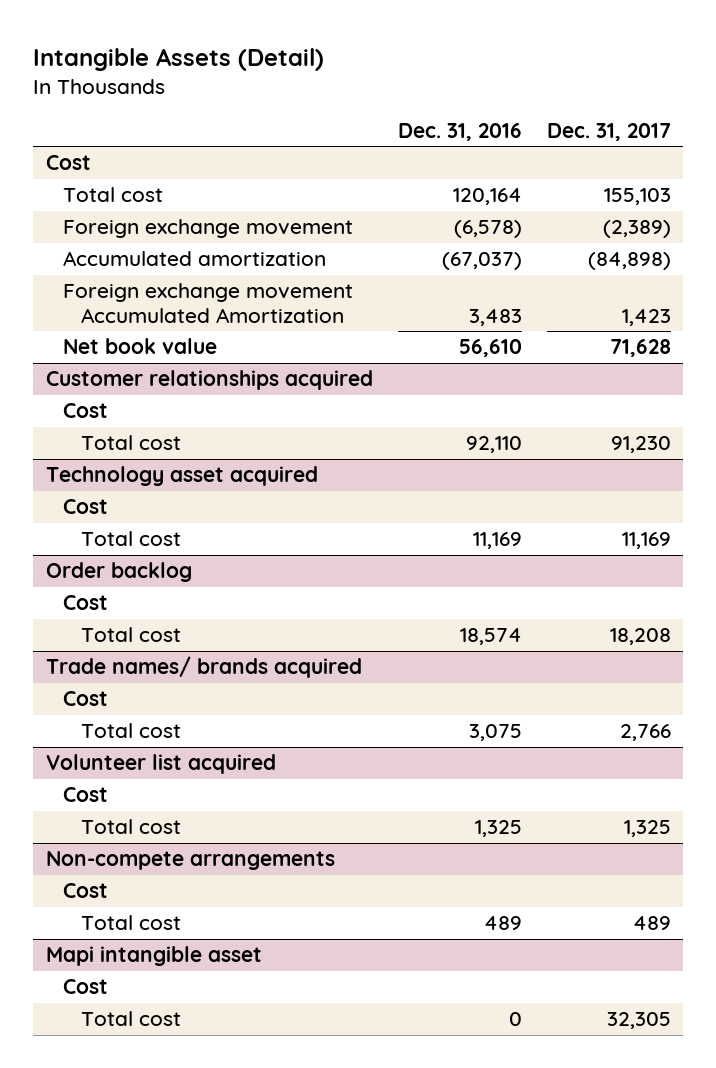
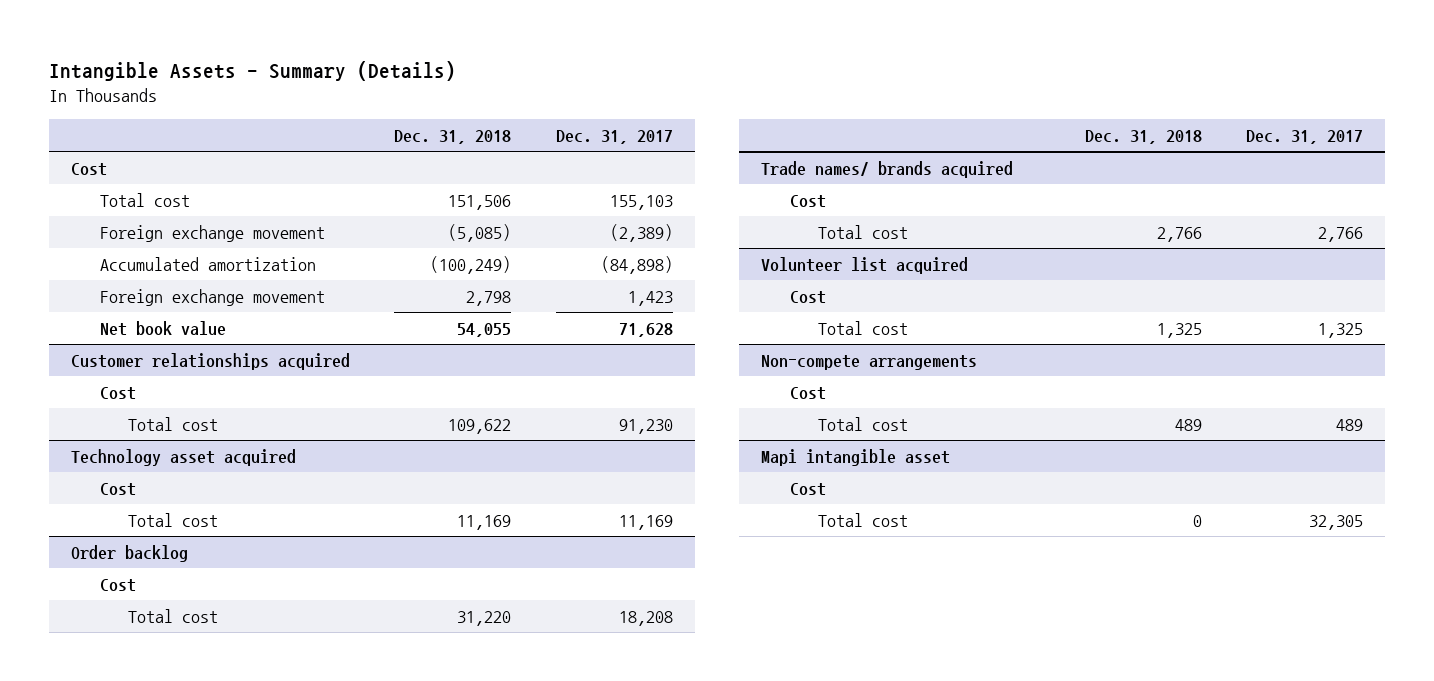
- Intangible Assets (Detail)
+ Intangible Assets - Summary (Details)
- | Dec. 31, 2016 | Dec. 31, 2017
+ | Dec. 31, 2018 | Dec. 31, 2017
- Foreign exchange movement Accumulated Amortization | 3,483 | 1,423
+ Foreign exchange movement | 2,798 | 1,423

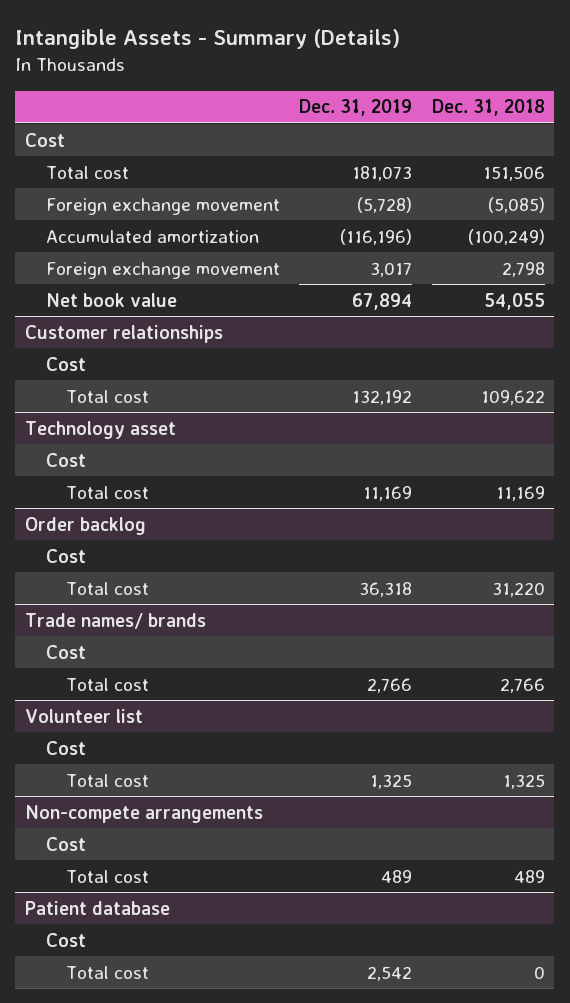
- | Dec. 31, 2018 | Dec. 31, 2017
+ | Dec. 31, 2019 | Dec. 31, 2018
- Customer relationships acquired
+ Customer relationships
- Technology asset acquired
+ Technology asset
- Trade names/ brands acquired
+ Trade names/ brands
- Volunteer list acquired
+ Volunteer list
- Mapi intangible asset
+ Patient database

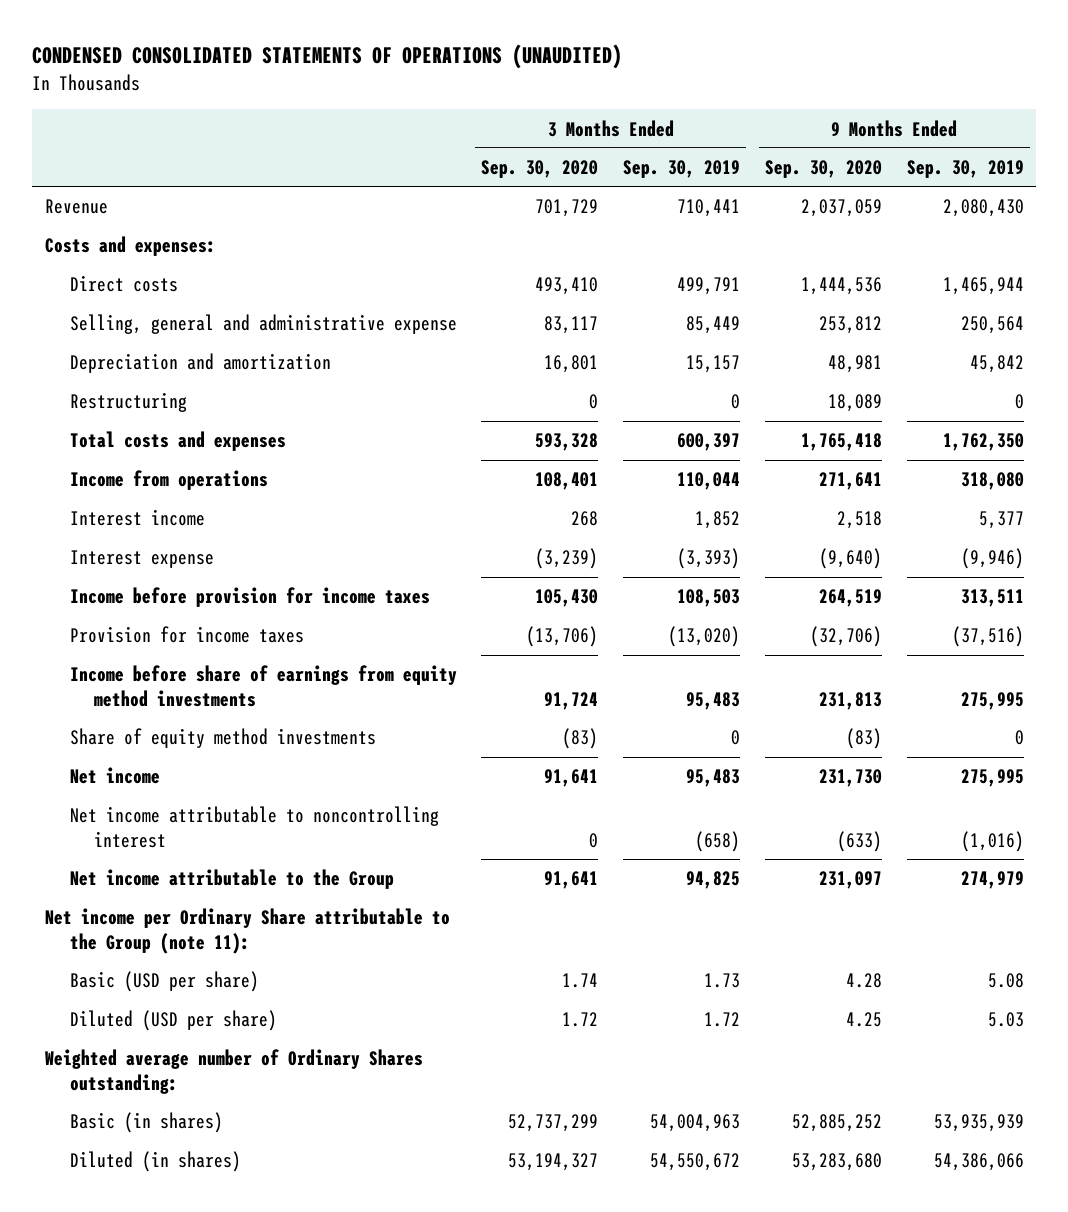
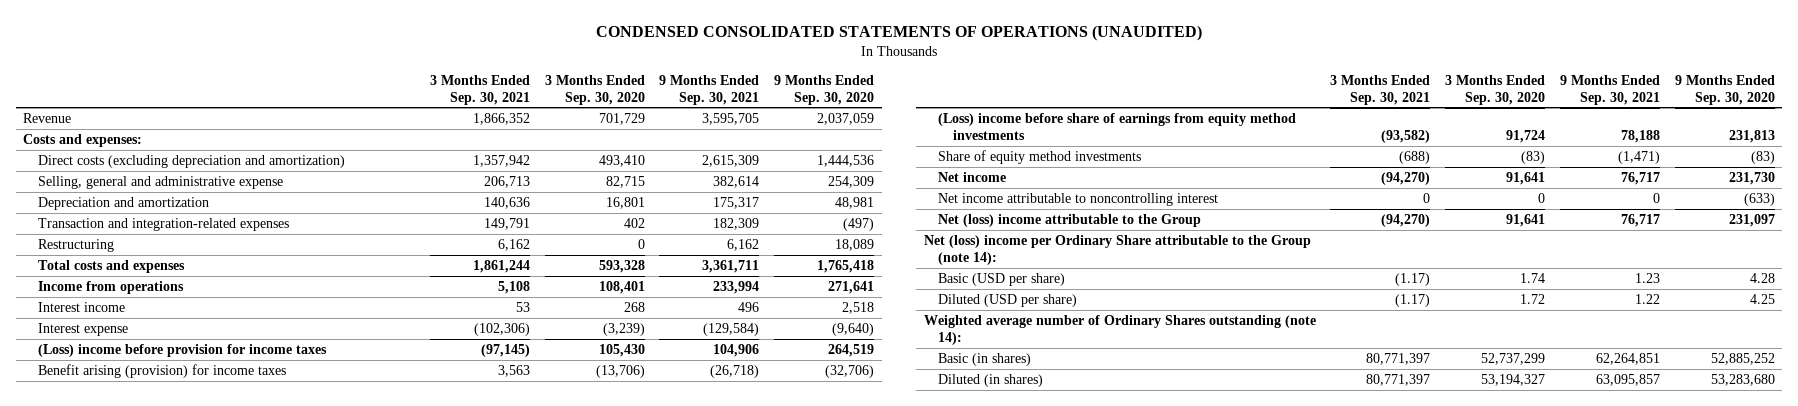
- | 3 Months Ended Sep. 30, 2020 | 3 Months Ended Sep. 30, 2019 | 9 Months Ended Sep. 30, 2020 | 9 Months Ended Sep. 30, 2019
+ | 3 Months Ended Sep. 30, 2021 | 3 Months Ended Sep. 30, 2020 | 9 Months Ended Sep. 30, 2021 | 9 Months Ended Sep. 30, 2020
- Direct costs | 493,410 | 499,791 | 1,444,536 | 1,465,944
- Selling, general and administrative expense | 83,117 | 85,449 | 253,812 | 250,564
+ Direct costs (excluding depreciation and amortization) | 1,357,942 | 493,410 | 2,615,309 | 1,444,536
+ Selling, general and administrative expense | 206,713 | 82,715 | 382,614 | 254,309
+ Transaction and integration-related expenses | 149,791 | 402 | 182,309 | (497)
- Income before provision for income taxes | 105,430 | 108,503 | 264,519 | 313,511
- Provision for income taxes | (13,706) | (13,020) | (32,706) | (37,516)
- Income before share of earnings from equity method investments | 91,724 | 95,483 | 231,813 | 275,995
+ (Loss) income before provision for income taxes | (97,145) | 105,430 | 104,906 | 264,519
+ Benefit arising (provision) for income taxes | 3,563 | (13,706) | (26,718) | (32,706)
+ (Loss) income before share of earnings from equity method investments | (93,582) | 91,724 | 78,188 | 231,813
- Net income attributable to the Group | 91,641 | 94,825 | 231,097 | 274,979
- Net income per Ordinary Share attributable to the Group (note 11):
+ Net (loss) income attributable to the Group | (94,270) | 91,641 | 76,717 | 231,097
+ Net (loss) income per Ordinary Share attributable to the Group (note 14):
- Weighted average number of Ordinary Shares outstanding:
+ Weighted average number of Ordinary Shares outstanding (note 14):

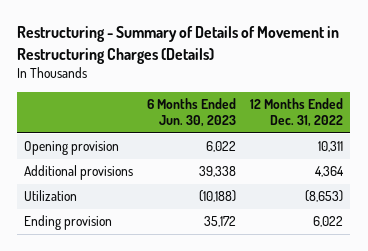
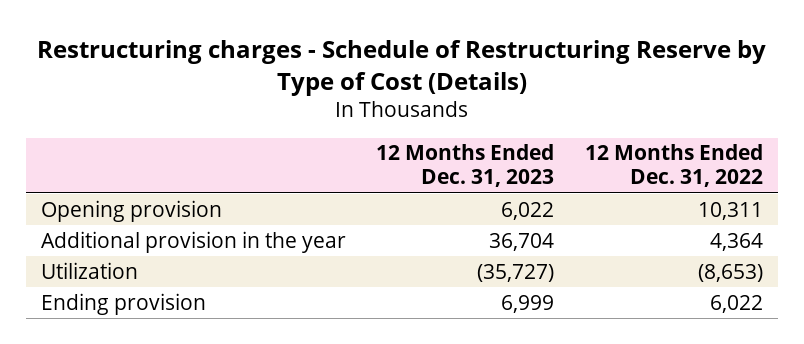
- Restructuring - Summary of Details of Movement in Restructuring Charges (Details)
+ Restructuring charges - Schedule of Restructuring Reserve by Type of Cost (Details)
- | 6 Months Ended Jun. 30, 2023 | 12 Months Ended Dec. 31, 2022
+ | 12 Months Ended Dec. 31, 2023 | 12 Months Ended Dec. 31, 2022
- Additional provisions | 39,338 | 4,364
+ Additional provision in the year | 36,704 | 4,364

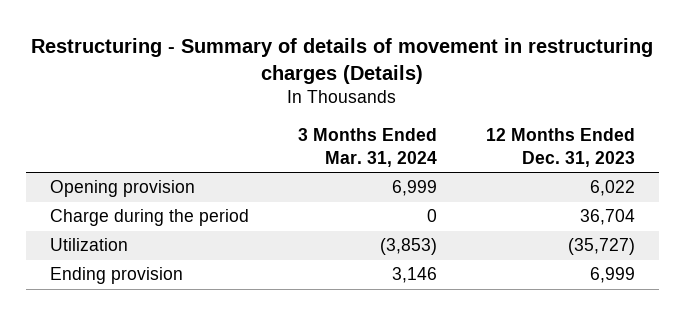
- Restructuring charges - Schedule of Restructuring Reserve by Type of Cost (Details)
+ Restructuring - Summary of details of movement in restructuring charges (Details)
- | 12 Months Ended Dec. 31, 2023 | 12 Months Ended Dec. 31, 2022
+ | 3 Months Ended Mar. 31, 2024 | 12 Months Ended Dec. 31, 2023
- Additional provision in the year | 36,704 | 4,364
+ Charge during the period | 0 | 36,704

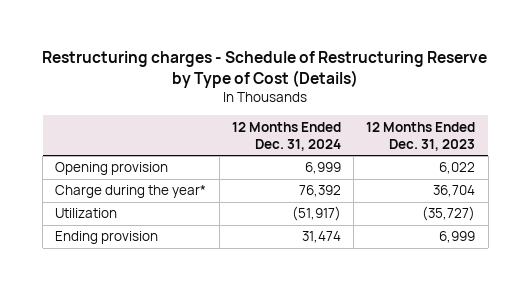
- Restructuring - Summary of details of movement in restructuring charges (Details)
+ Restructuring charges - Schedule of Restructuring Reserve by Type of Cost (Details)
- | 3 Months Ended Mar. 31, 2024 | 12 Months Ended Dec. 31, 2023
+ | 12 Months Ended Dec. 31, 2024 | 12 Months Ended Dec. 31, 2023
- Charge during the period | 0 | 36,704
+ Charge during the year* | 76,392 | 36,704

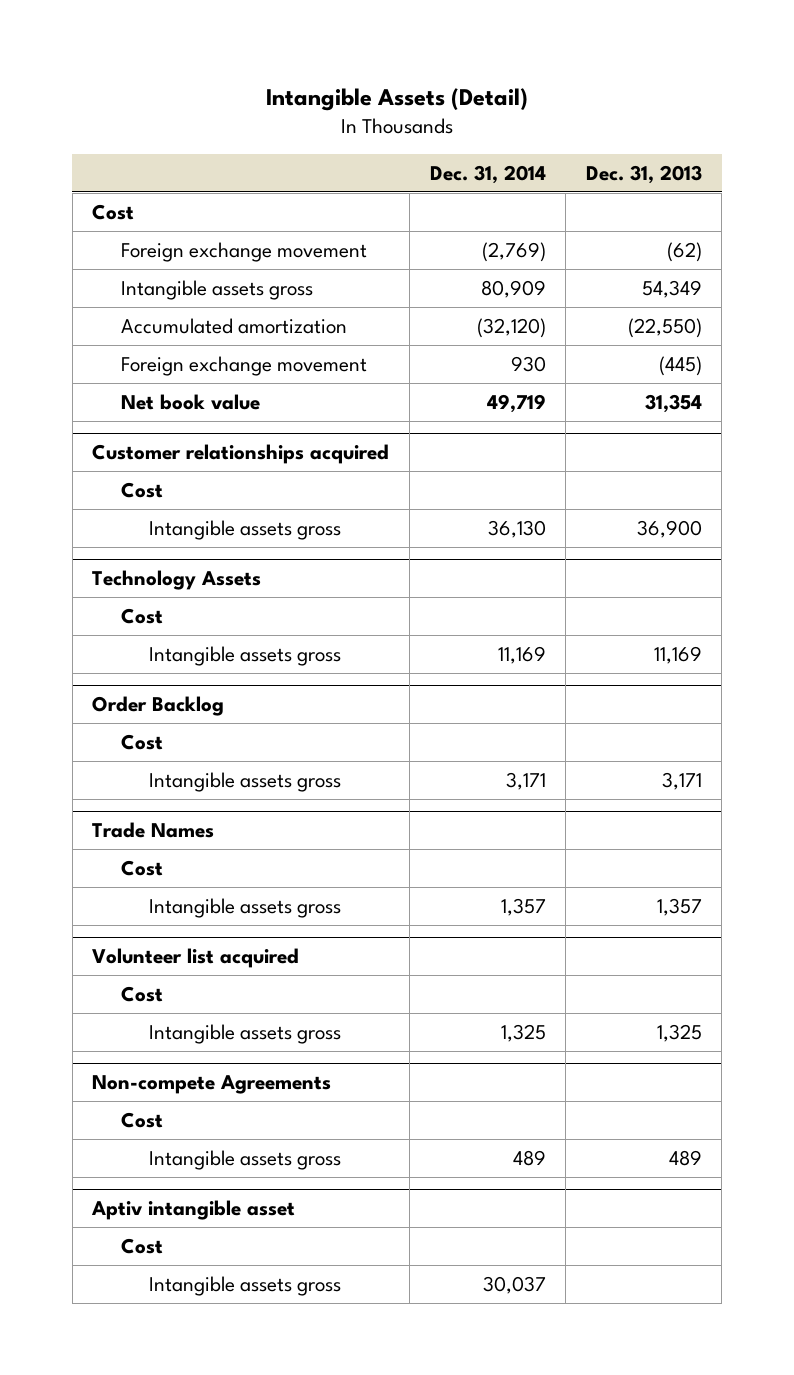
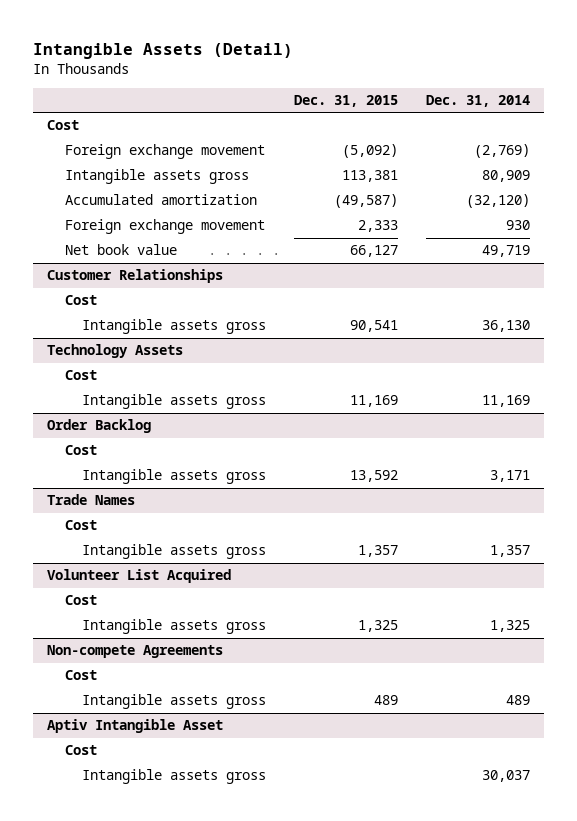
- | Dec. 31, 2014 | Dec. 31, 2013
+ | Dec. 31, 2015 | Dec. 31, 2014
- Customer relationships acquired
+ Customer Relationships
- Volunteer list acquired
+ Volunteer List Acquired
- Aptiv intangible asset
+ Aptiv Intangible Asset

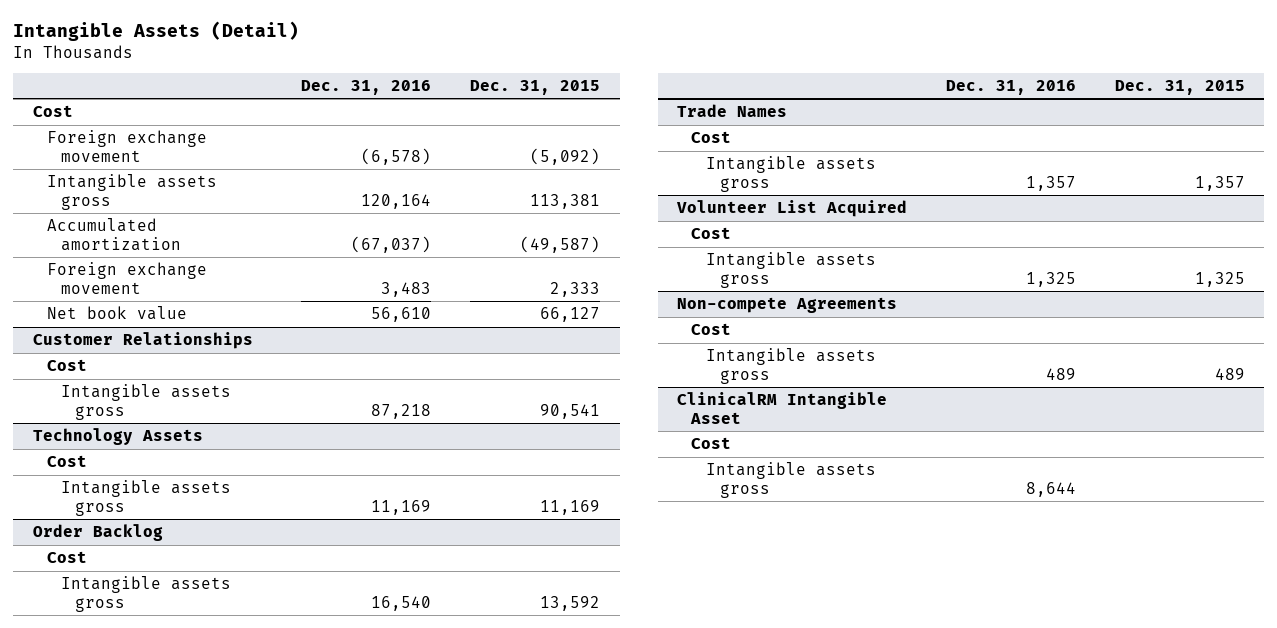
- | Dec. 31, 2015 | Dec. 31, 2014
+ | Dec. 31, 2016 | Dec. 31, 2015
- Aptiv Intangible Asset
+ ClinicalRM Intangible Asset

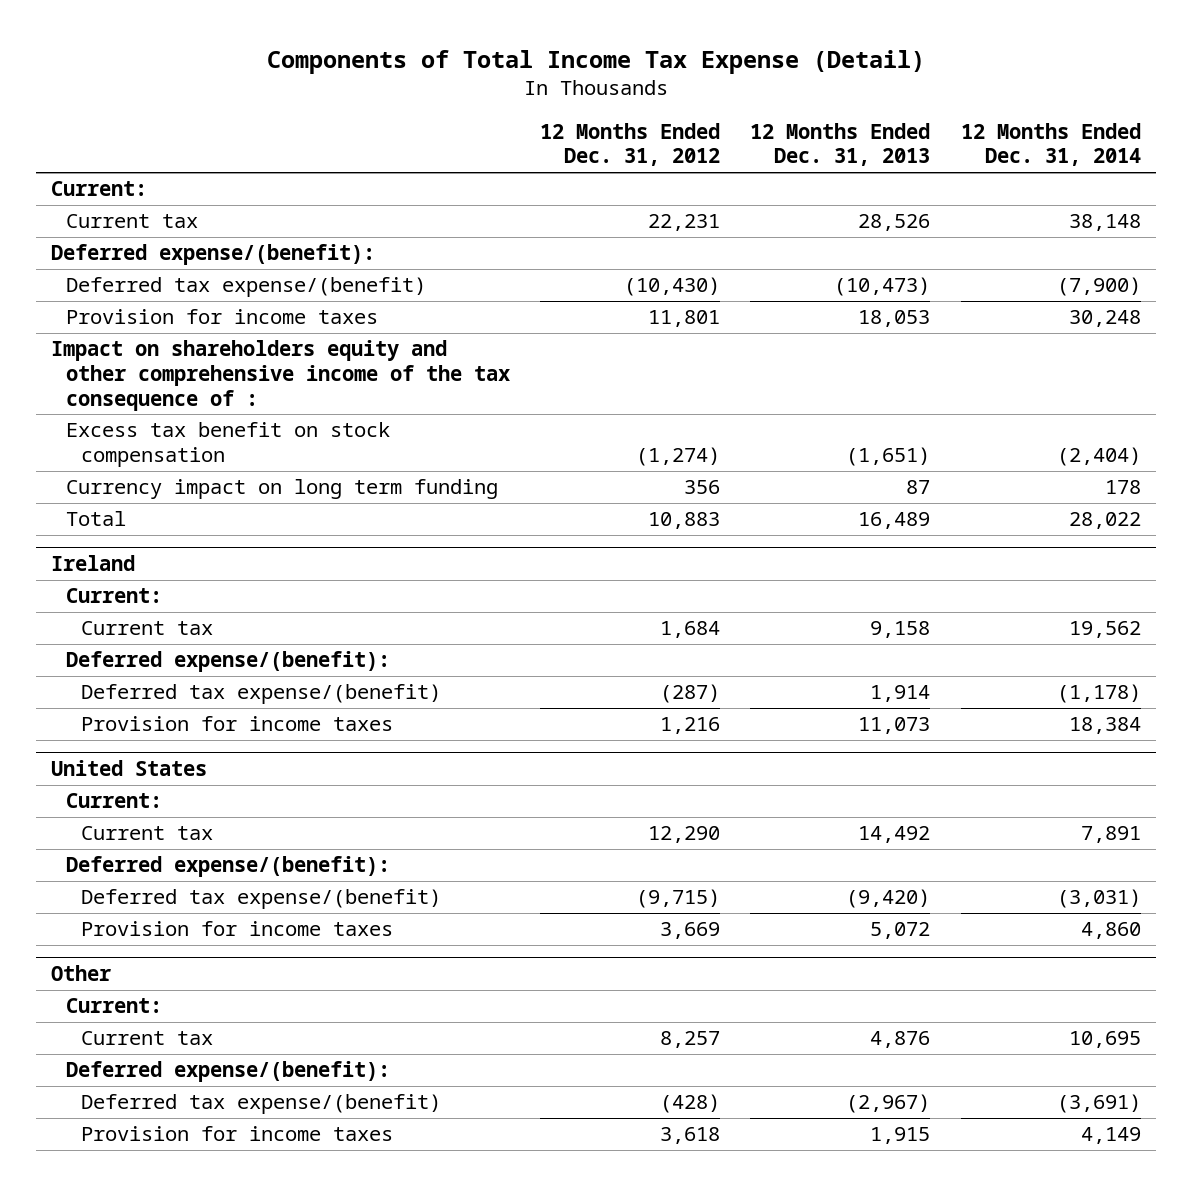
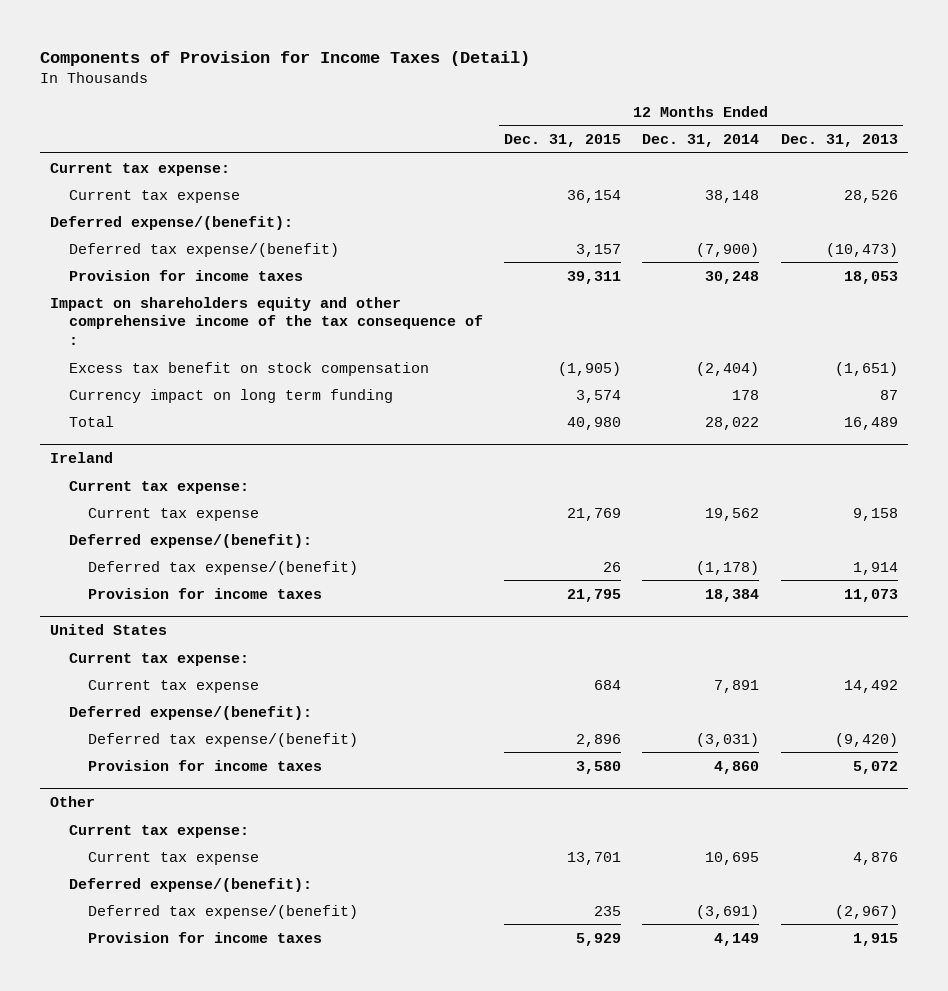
- Components of Total Income Tax Expense (Detail)
+ Components of Provision for Income Taxes (Detail)
- | 12 Months Ended Dec. 31, 2012 | 12 Months Ended Dec. 31, 2013 | 12 Months Ended Dec. 31, 2014
+ | 12 Months Ended Dec. 31, 2015 | 12 Months Ended Dec. 31, 2014 | 12 Months Ended Dec. 31, 2013
- Current:
- Current tax | 22,231 | 28,526 | 38,148
+ Current tax expense:
+ Current tax expense | 36,154 | 38,148 | 28,526
@ Ireland
- Current:
- Current tax | 1,684 | 9,158 | 19,562
+ Current tax expense:
+ Current tax expense | 21,769 | 19,562 | 9,158
@ United States
- Current:
- Current tax | 12,290 | 14,492 | 7,891
+ Current tax expense:
+ Current tax expense | 684 | 7,891 | 14,492
@ Other
- Current:
- Current tax | 8,257 | 4,876 | 10,695
+ Current tax expense:
+ Current tax expense | 13,701 | 10,695 | 4,876

